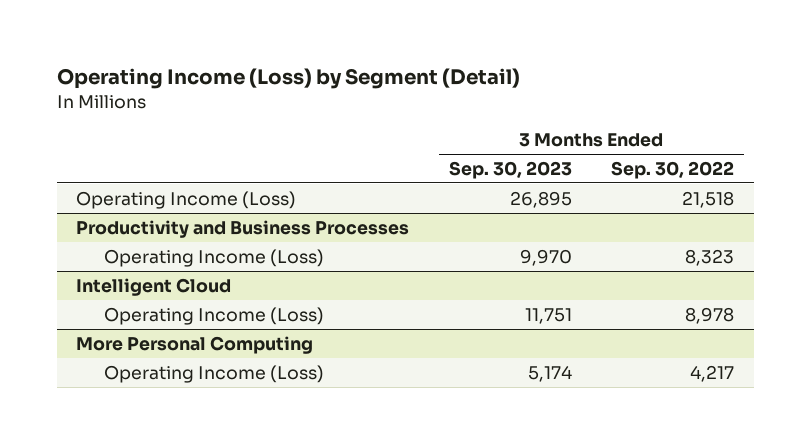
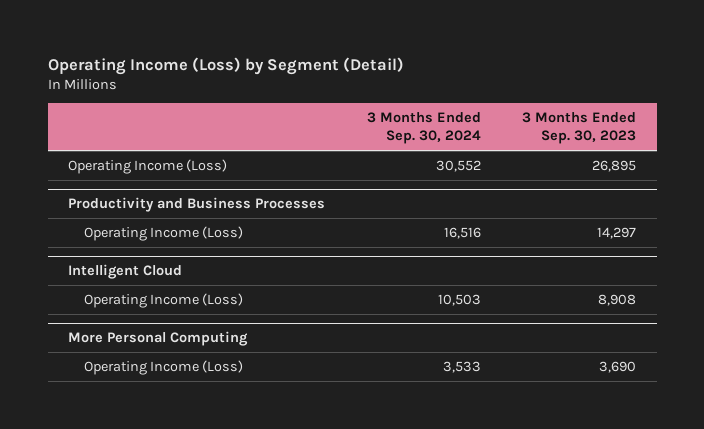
- | 3 Months Ended Sep. 30, 2023 | 3 Months Ended Sep. 30, 2022
+ | 3 Months Ended Sep. 30, 2024 | 3 Months Ended Sep. 30, 2023
@ Productivity and Business Processes
- Operating Income (Loss) | 9,970 | 8,323
+ Operating Income (Loss) | 16,516 | 14,297
@ Intelligent Cloud
- Operating Income (Loss) | 11,751 | 8,978
+ Operating Income (Loss) | 10,503 | 8,908
@ More Personal Computing
- Operating Income (Loss) | 5,174 | 4,217
+ Operating Income (Loss) | 3,533 | 3,690

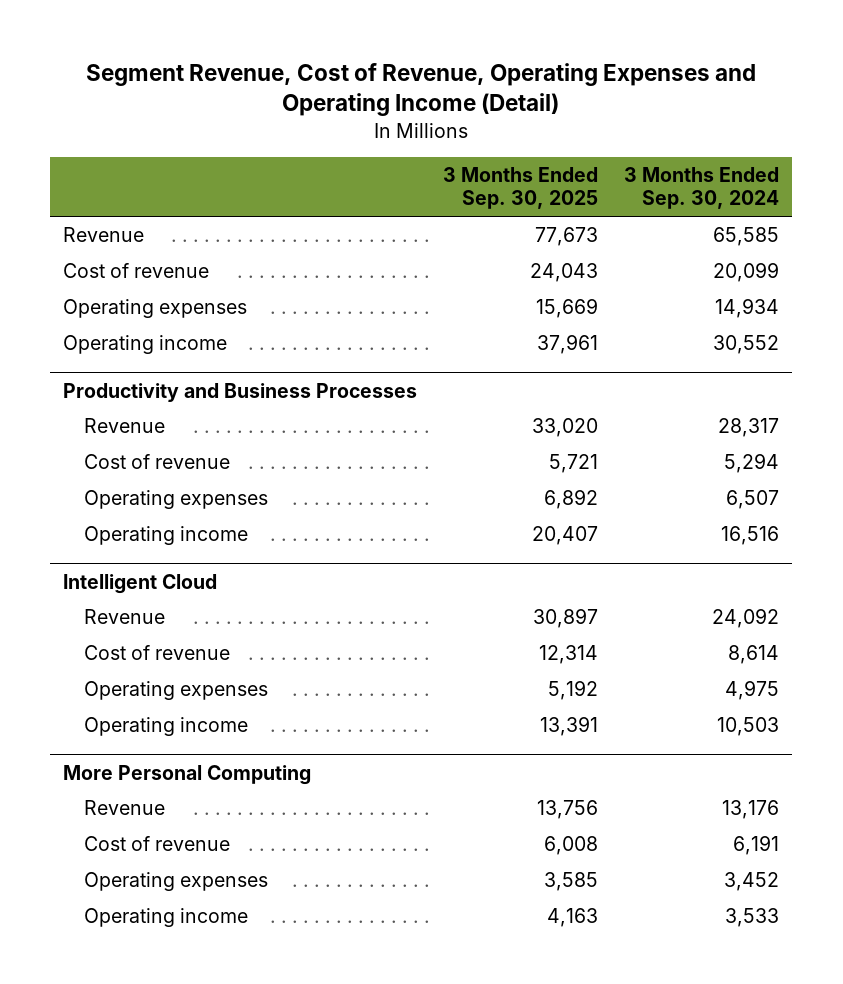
- Operating Income (Loss) by Segment (Detail)
+ Segment Revenue, Cost of Revenue, Operating Expenses and Operating Income (Detail)
- | 3 Months Ended Sep. 30, 2024 | 3 Months Ended Sep. 30, 2023
+ | 3 Months Ended Sep. 30, 2025 | 3 Months Ended Sep. 30, 2024
- Operating Income (Loss) | 30,552 | 26,895
+ Revenue | 77,673 | 65,585
+ Cost of revenue | 24,043 | 20,099
+ Operating expenses | 15,669 | 14,934
+ Operating income | 37,961 | 30,552
@ Productivity and Business Processes
- Operating Income (Loss) | 16,516 | 14,297
+ Revenue | 33,020 | 28,317
+ Cost of revenue | 5,721 | 5,294
+ Operating expenses | 6,892 | 6,507
+ Operating income | 20,407 | 16,516
@ Intelligent Cloud
- Operating Income (Loss) | 10,503 | 8,908
+ Revenue | 30,897 | 24,092
+ Cost of revenue | 12,314 | 8,614
+ Operating expenses | 5,192 | 4,975
+ Operating income | 13,391 | 10,503
@ More Personal Computing
- Operating Income (Loss) | 3,533 | 3,690
+ Revenue | 13,756 | 13,176
+ Cost of revenue | 6,008 | 6,191
+ Operating expenses | 3,585 | 3,452
+ Operating income | 4,163 | 3,533

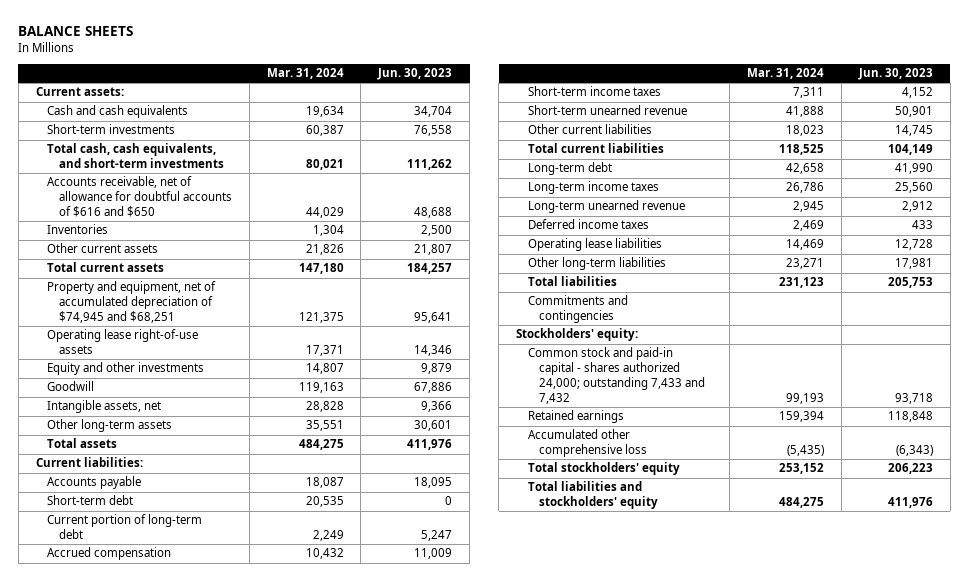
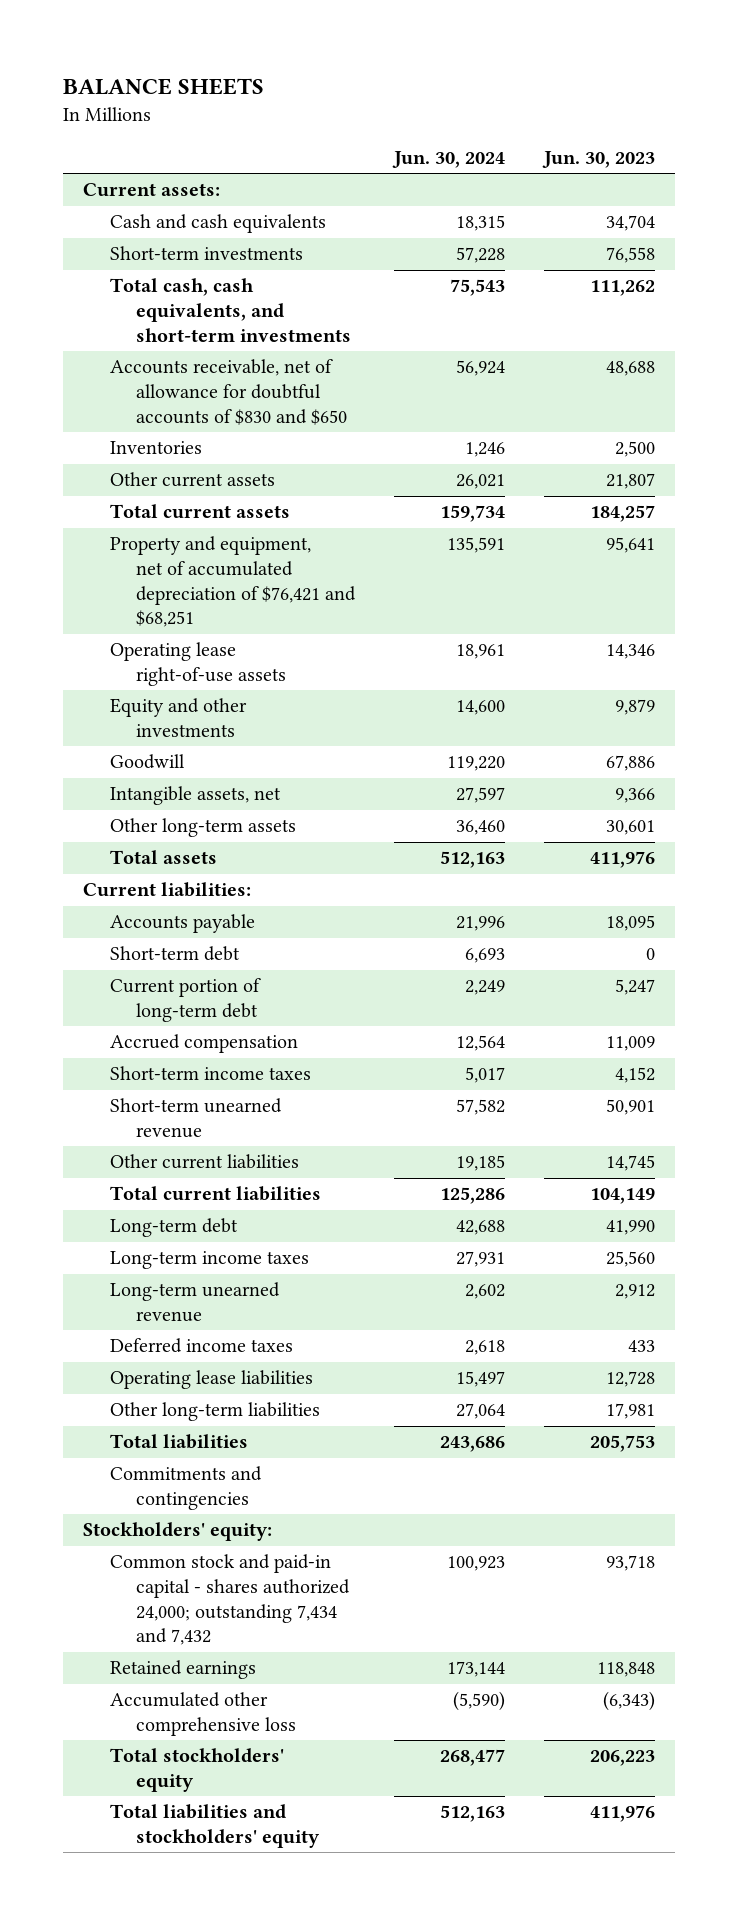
- | Mar. 31, 2024 | Jun. 30, 2023
+ | Jun. 30, 2024 | Jun. 30, 2023
- Accounts receivable, net of allowance for doubtful accounts of $616 and $650 | 44,029 | 48,688
+ Accounts receivable, net of allowance for doubtful accounts of $830 and $650 | 56,924 | 48,688
- Property and equipment, net of accumulated depreciation of $74,945 and $68,251 | 121,375 | 95,641
+ Property and equipment, net of accumulated depreciation of $76,421 and $68,251 | 135,591 | 95,641
- Common stock and paid-in capital - shares authorized 24,000; outstanding 7,433 and 7,432 | 99,193 | 93,718
+ Common stock and paid-in capital - shares authorized 24,000; outstanding 7,434 and 7,432 | 100,923 | 93,718

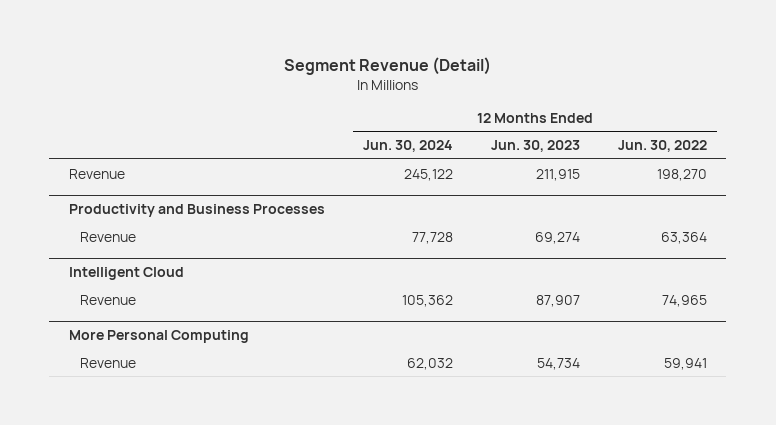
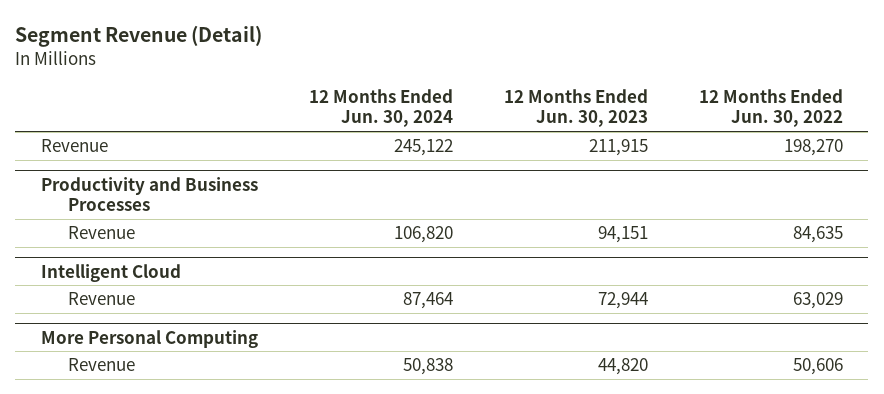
@ Productivity and Business Processes
- Revenue | 77,728 | 69,274 | 63,364
+ Revenue | 106,820 | 94,151 | 84,635
@ Intelligent Cloud
- Revenue | 105,362 | 87,907 | 74,965
+ Revenue | 87,464 | 72,944 | 63,029
@ More Personal Computing
- Revenue | 62,032 | 54,734 | 59,941
+ Revenue | 50,838 | 44,820 | 50,606

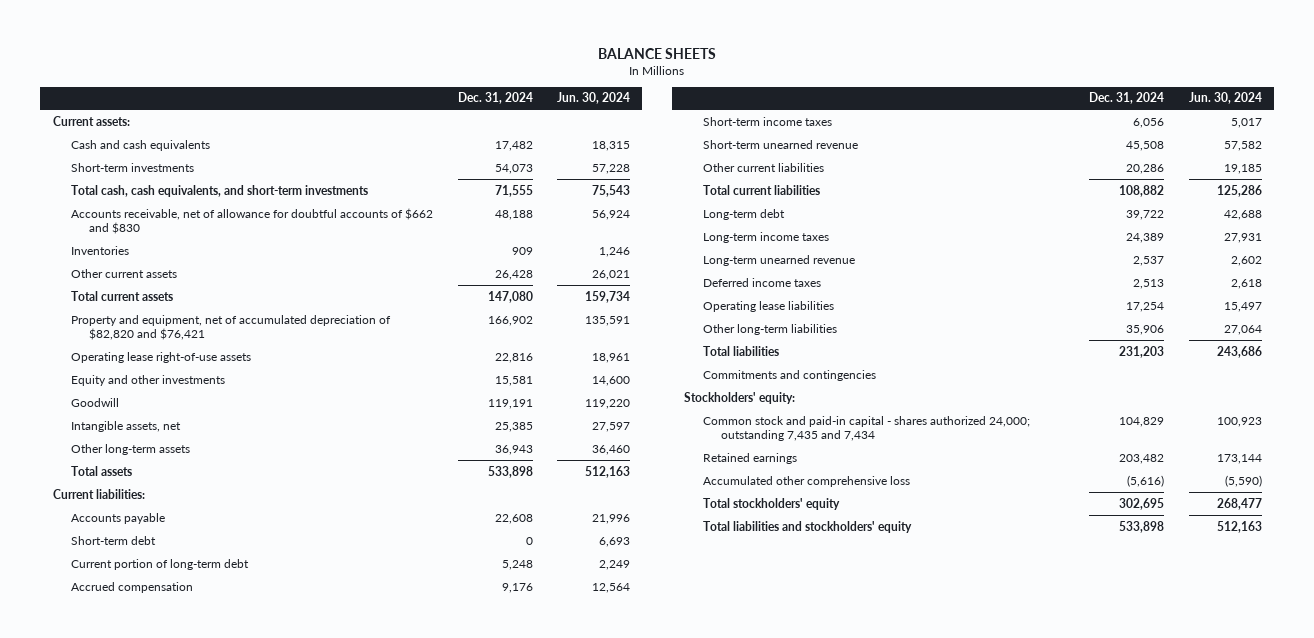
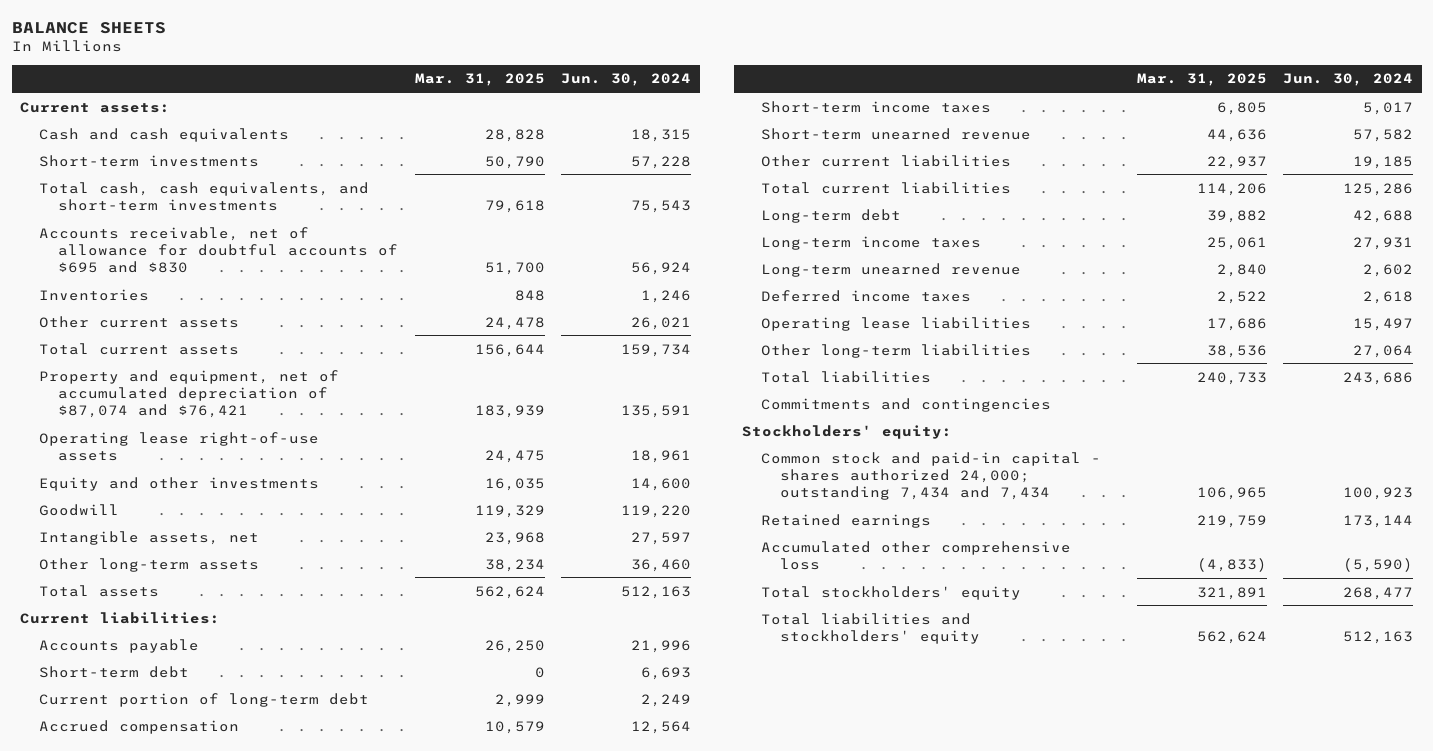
- | Dec. 31, 2024 | Jun. 30, 2024
+ | Mar. 31, 2025 | Jun. 30, 2024
- Accounts receivable, net of allowance for doubtful accounts of $662 and $830 | 48,188 | 56,924
+ Accounts receivable, net of allowance for doubtful accounts of $695 and $830 | 51,700 | 56,924
- Property and equipment, net of accumulated depreciation of $82,820 and $76,421 | 166,902 | 135,591
+ Property and equipment, net of accumulated depreciation of $87,074 and $76,421 | 183,939 | 135,591
- Common stock and paid-in capital - shares authorized 24,000; outstanding 7,435 and 7,434 | 104,829 | 100,923
+ Common stock and paid-in capital - shares authorized 24,000; outstanding 7,434 and 7,434 | 106,965 | 100,923

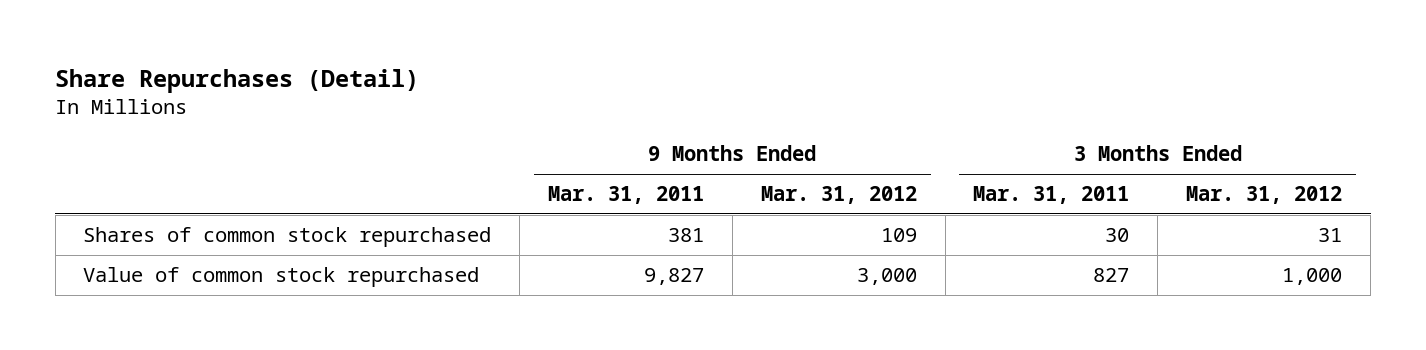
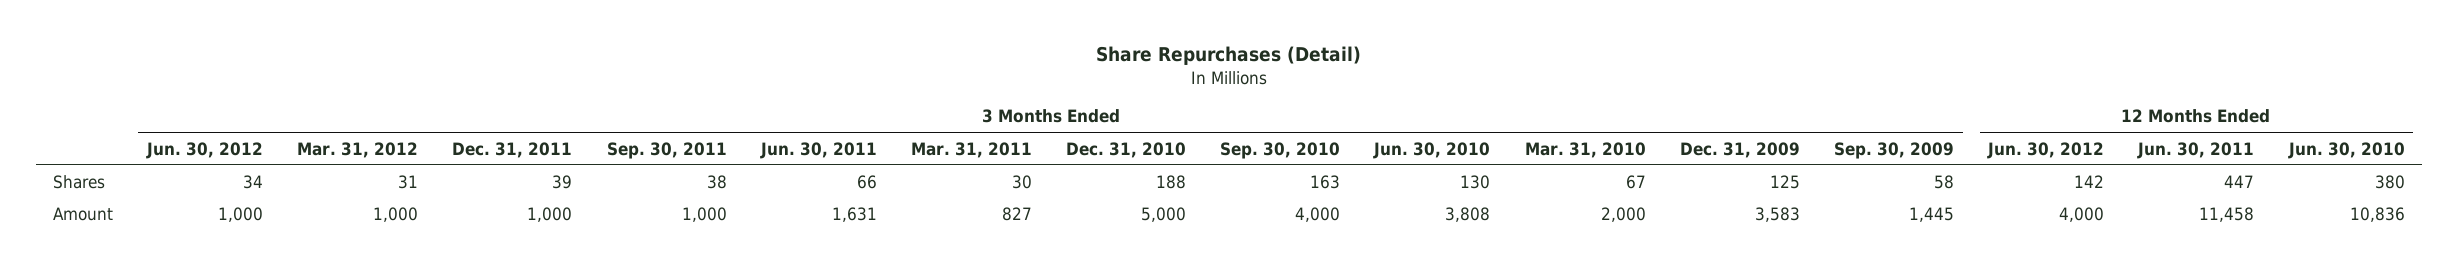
- | 9 Months Ended Mar. 31, 2011 | 9 Months Ended Mar. 31, 2012 | 3 Months Ended Mar. 31, 2011 | 3 Months Ended Mar. 31, 2012
+ | 3 Months Ended Jun. 30, 2012 | 3 Months Ended Mar. 31, 2012 | 3 Months Ended Dec. 31, 2011 | 3 Months Ended Sep. 30, 2011 | 3 Months Ended Jun. 30, 2011 | 3 Months Ended Mar. 31, 2011 | 3 Months Ended Dec. 31, 2010 | 3 Months Ended Sep. 30, 2010 | 3 Months Ended Jun. 30, 2010 | 3 Months Ended Mar. 31, 2010 | 3 Months Ended Dec. 31, 2009 | 3 Months Ended Sep. 30, 2009 | 12 Months Ended Jun. 30, 2012 | 12 Months Ended Jun. 30, 2011 | 12 Months Ended Jun. 30, 2010
- Shares of common stock repurchased | 381 | 109 | 30 | 31
- Value of common stock repurchased | 9,827 | 3,000 | 827 | 1,000
+ Shares | 34 | 31 | 39 | 38 | 66 | 30 | 188 | 163 | 130 | 67 | 125 | 58 | 142 | 447 | 380
+ Amount | 1,000 | 1,000 | 1,000 | 1,000 | 1,631 | 827 | 5,000 | 4,000 | 3,808 | 2,000 | 3,583 | 1,445 | 4,000 | 11,458 | 10,836

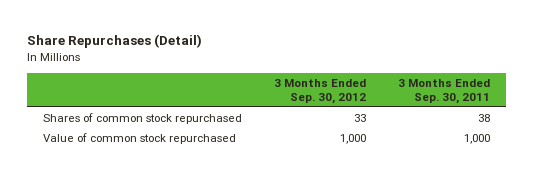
- | 3 Months Ended Jun. 30, 2012 | 3 Months Ended Mar. 31, 2012 | 3 Months Ended Dec. 31, 2011 | 3 Months Ended Sep. 30, 2011 | 3 Months Ended Jun. 30, 2011 | 3 Months Ended Mar. 31, 2011 | 3 Months Ended Dec. 31, 2010 | 3 Months Ended Sep. 30, 2010 | 3 Months Ended Jun. 30, 2010 | 3 Months Ended Mar. 31, 2010 | 3 Months Ended Dec. 31, 2009 | 3 Months Ended Sep. 30, 2009 | 12 Months Ended Jun. 30, 2012 | 12 Months Ended Jun. 30, 2011 | 12 Months Ended Jun. 30, 2010
+ | 3 Months Ended Sep. 30, 2012 | 3 Months Ended Sep. 30, 2011
- Shares | 34 | 31 | 39 | 38 | 66 | 30 | 188 | 163 | 130 | 67 | 125 | 58 | 142 | 447 | 380
- Amount | 1,000 | 1,000 | 1,000 | 1,000 | 1,631 | 827 | 5,000 | 4,000 | 3,808 | 2,000 | 3,583 | 1,445 | 4,000 | 11,458 | 10,836
+ Shares of common stock repurchased | 33 | 38
+ Value of common stock repurchased | 1,000 | 1,000

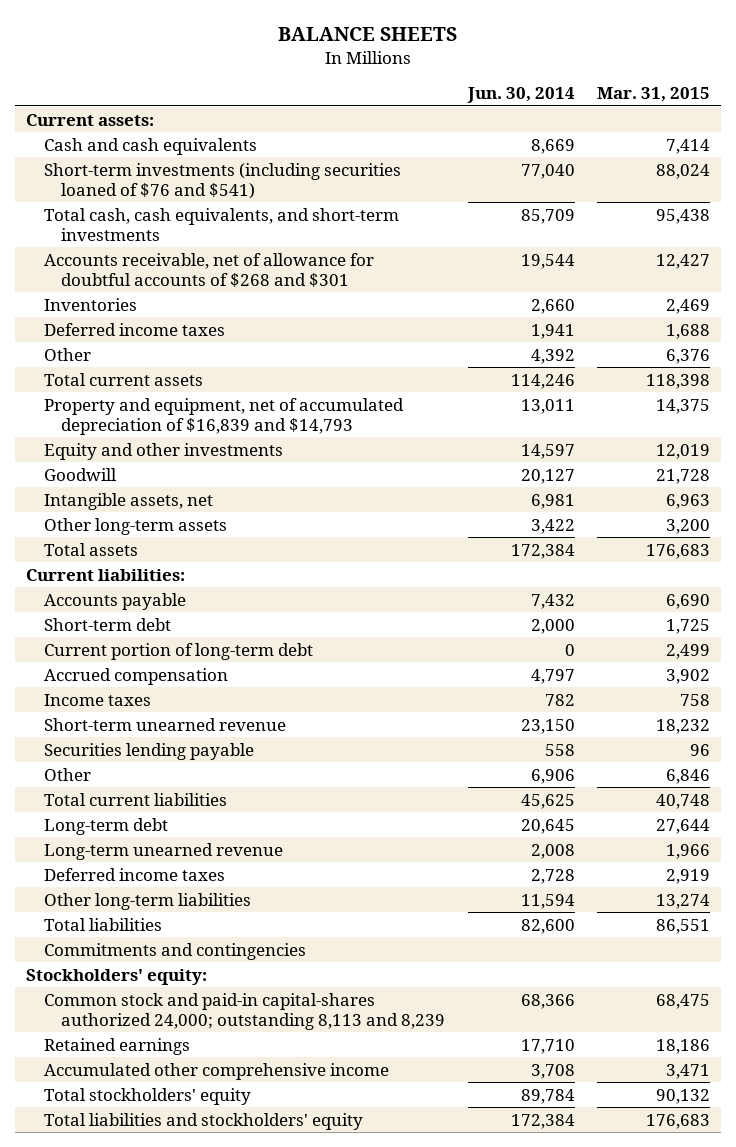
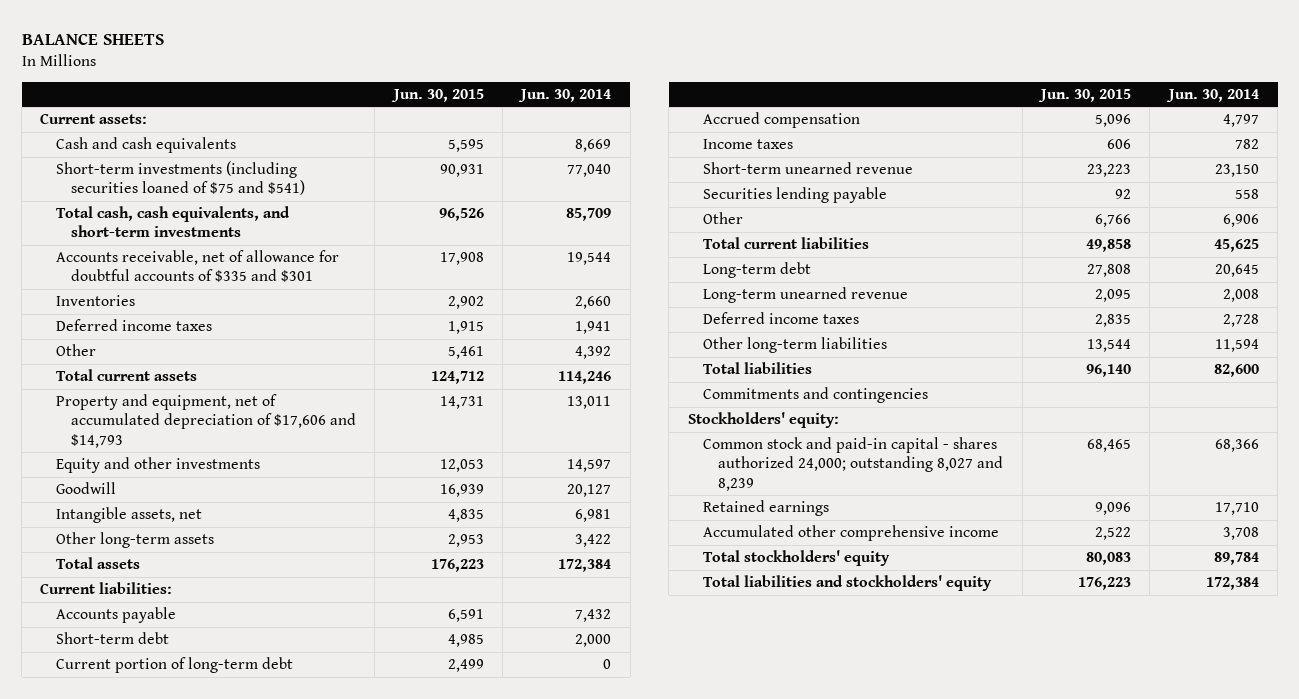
- | Jun. 30, 2014 | Mar. 31, 2015
+ | Jun. 30, 2015 | Jun. 30, 2014
- Short-term investments (including securities loaned of $76 and $541) | 77,040 | 88,024
+ Short-term investments (including securities loaned of $75 and $541) | 90,931 | 77,040
- Accounts receivable, net of allowance for doubtful accounts of $268 and $301 | 19,544 | 12,427
+ Accounts receivable, net of allowance for doubtful accounts of $335 and $301 | 17,908 | 19,544
- Property and equipment, net of accumulated depreciation of $16,839 and $14,793 | 13,011 | 14,375
+ Property and equipment, net of accumulated depreciation of $17,606 and $14,793 | 14,731 | 13,011
- Common stock and paid-in capital-shares authorized 24,000; outstanding 8,113 and 8,239 | 68,366 | 68,475
+ Common stock and paid-in capital - shares authorized 24,000; outstanding 8,027 and 8,239 | 68,465 | 68,366

